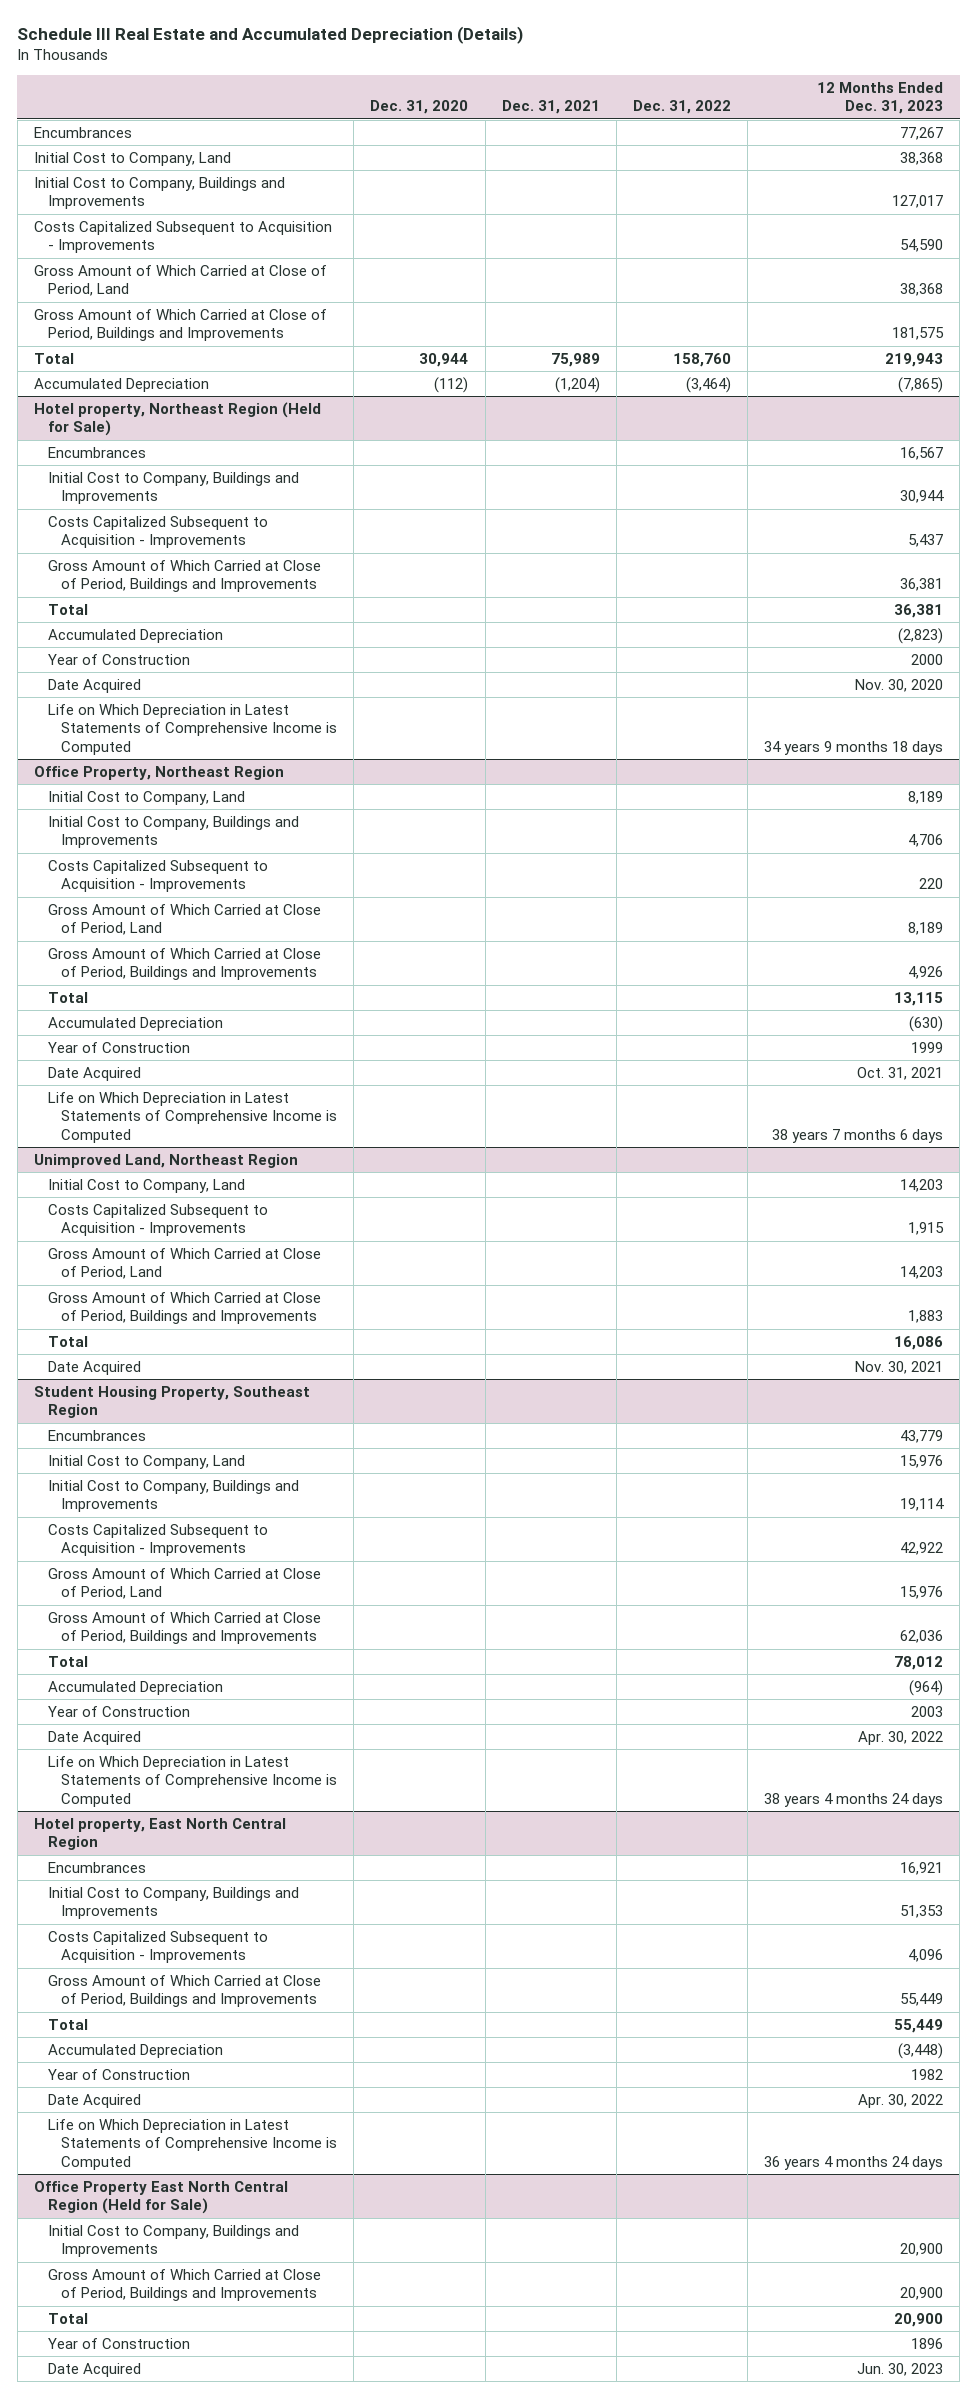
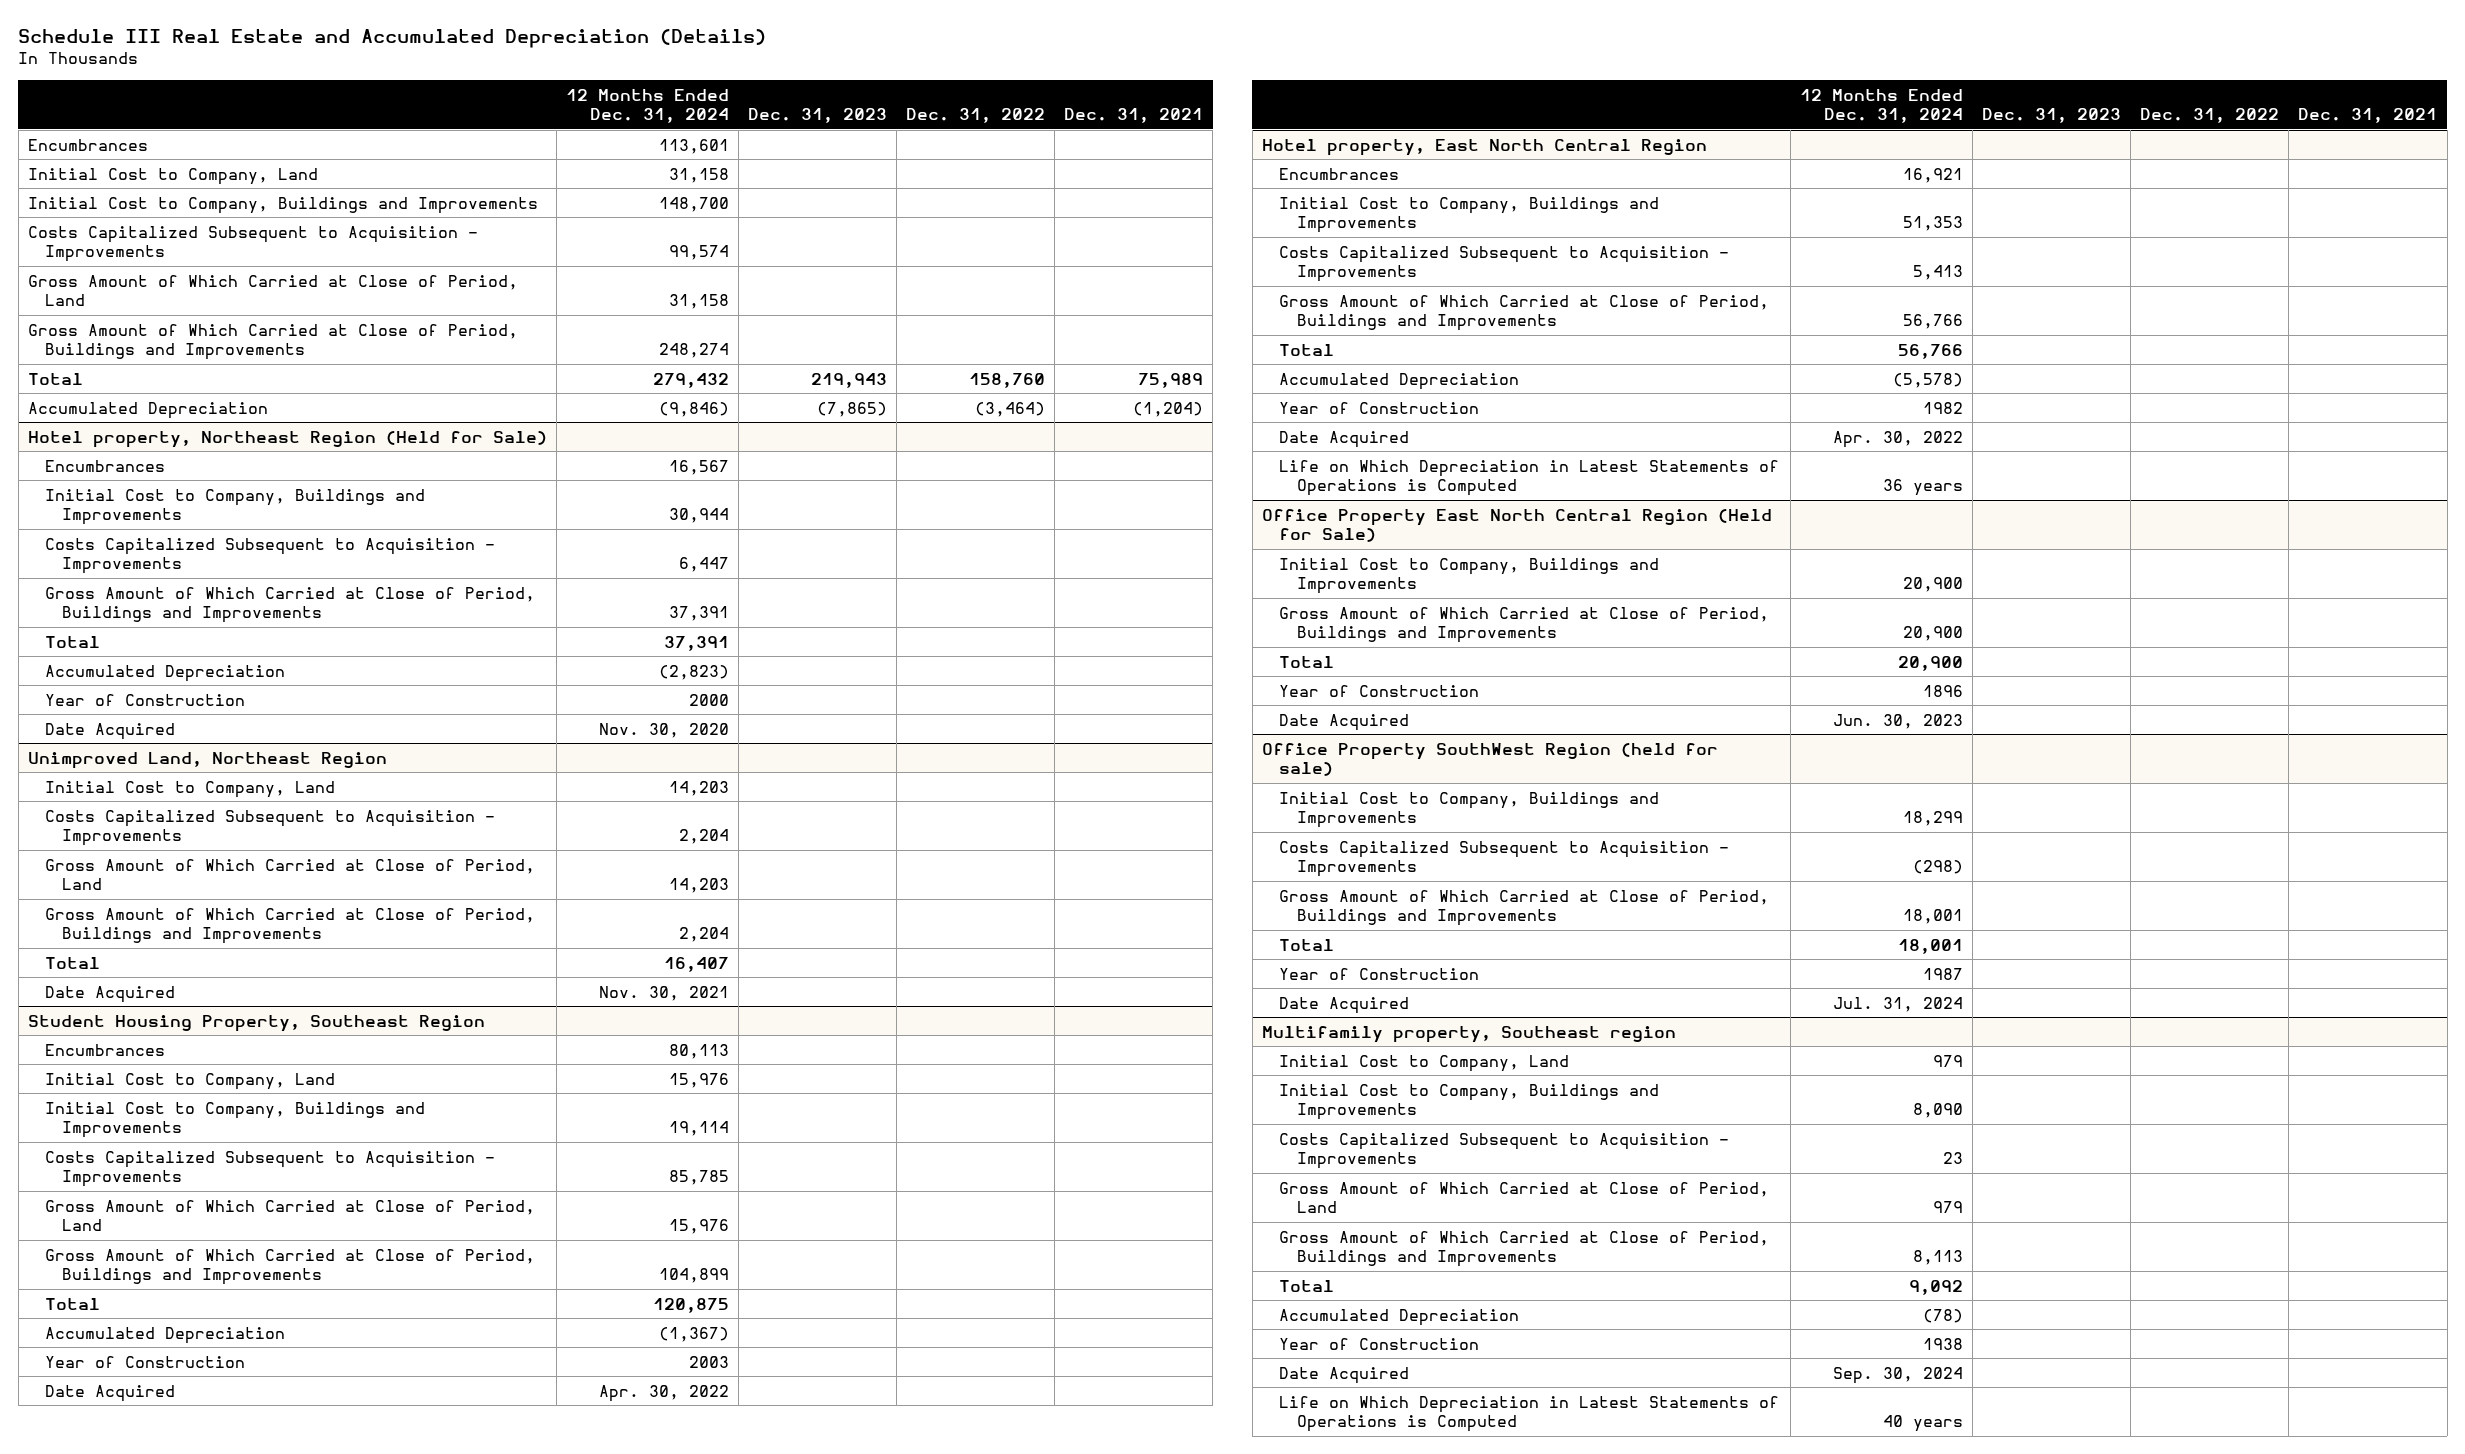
- | Dec. 31, 2020 | Dec. 31, 2021 | Dec. 31, 2022 | 12 Months Ended Dec. 31, 2023
+ | 12 Months Ended Dec. 31, 2024 | Dec. 31, 2023 | Dec. 31, 2022 | Dec. 31, 2021
@ Hotel property, Northeast Region (Held for Sale)
- Life on Which Depreciation in Latest Statements of Comprehensive Income is Computed | | | | 34 years 9 months 18 days
- Office Property, Northeast Region
- Initial Cost to Company, Land | | | | 8,189
- Initial Cost to Company, Buildings and Improvements | | | | 4,706
- Costs Capitalized Subsequent to Acquisition - Improvements | | | | 220
- Gross Amount of Which Carried at Close of Period, Land | | | | 8,189
- Gross Amount of Which Carried at Close of Period, Buildings and Improvements | | | | 4,926
- Total | | | | 13,115
- Accumulated Depreciation | | | | (630)
- Year of Construction | | | | 1999
- Date Acquired | | | | Oct. 31, 2021
- Life on Which Depreciation in Latest Statements of Comprehensive Income is Computed | | | | 38 years 7 months 6 days
@ Student Housing Property, Southeast Region
- Life on Which Depreciation in Latest Statements of Comprehensive Income is Computed | | | | 38 years 4 months 24 days
@ Hotel property, East North Central Region
- Life on Which Depreciation in Latest Statements of Comprehensive Income is Computed | | | | 36 years 4 months 24 days
+ Life on Which Depreciation in Latest Statements of Operations is Computed | 36 years | | |
+ Office Property SouthWest Region (held for sale)
+ Initial Cost to Company, Buildings and Improvements | 18,299 | | |
+ Costs Capitalized Subsequent to Acquisition - Improvements | (298) | | |
+ Gross Amount of Which Carried at Close of Period, Buildings and Improvements | 18,001 | | |
+ Total | 18,001 | | |
+ Year of Construction | 1987 | | |
+ Date Acquired | Jul. 31, 2024 | | |
+ Multifamily property, Southeast region
+ Initial Cost to Company, Land | 979 | | |
+ Initial Cost to Company, Buildings and Improvements | 8,090 | | |
+ Costs Capitalized Subsequent to Acquisition - Improvements | 23 | | |
+ Gross Amount of Which Carried at Close of Period, Land | 979 | | |
+ Gross Amount of Which Carried at Close of Period, Buildings and Improvements | 8,113 | | |
+ Total | 9,092 | | |
+ Accumulated Depreciation | (78) | | |
+ Year of Construction | 1938 | | |
+ Date Acquired | Sep. 30, 2024 | | |
+ Life on Which Depreciation in Latest Statements of Operations is Computed | 40 years | | |

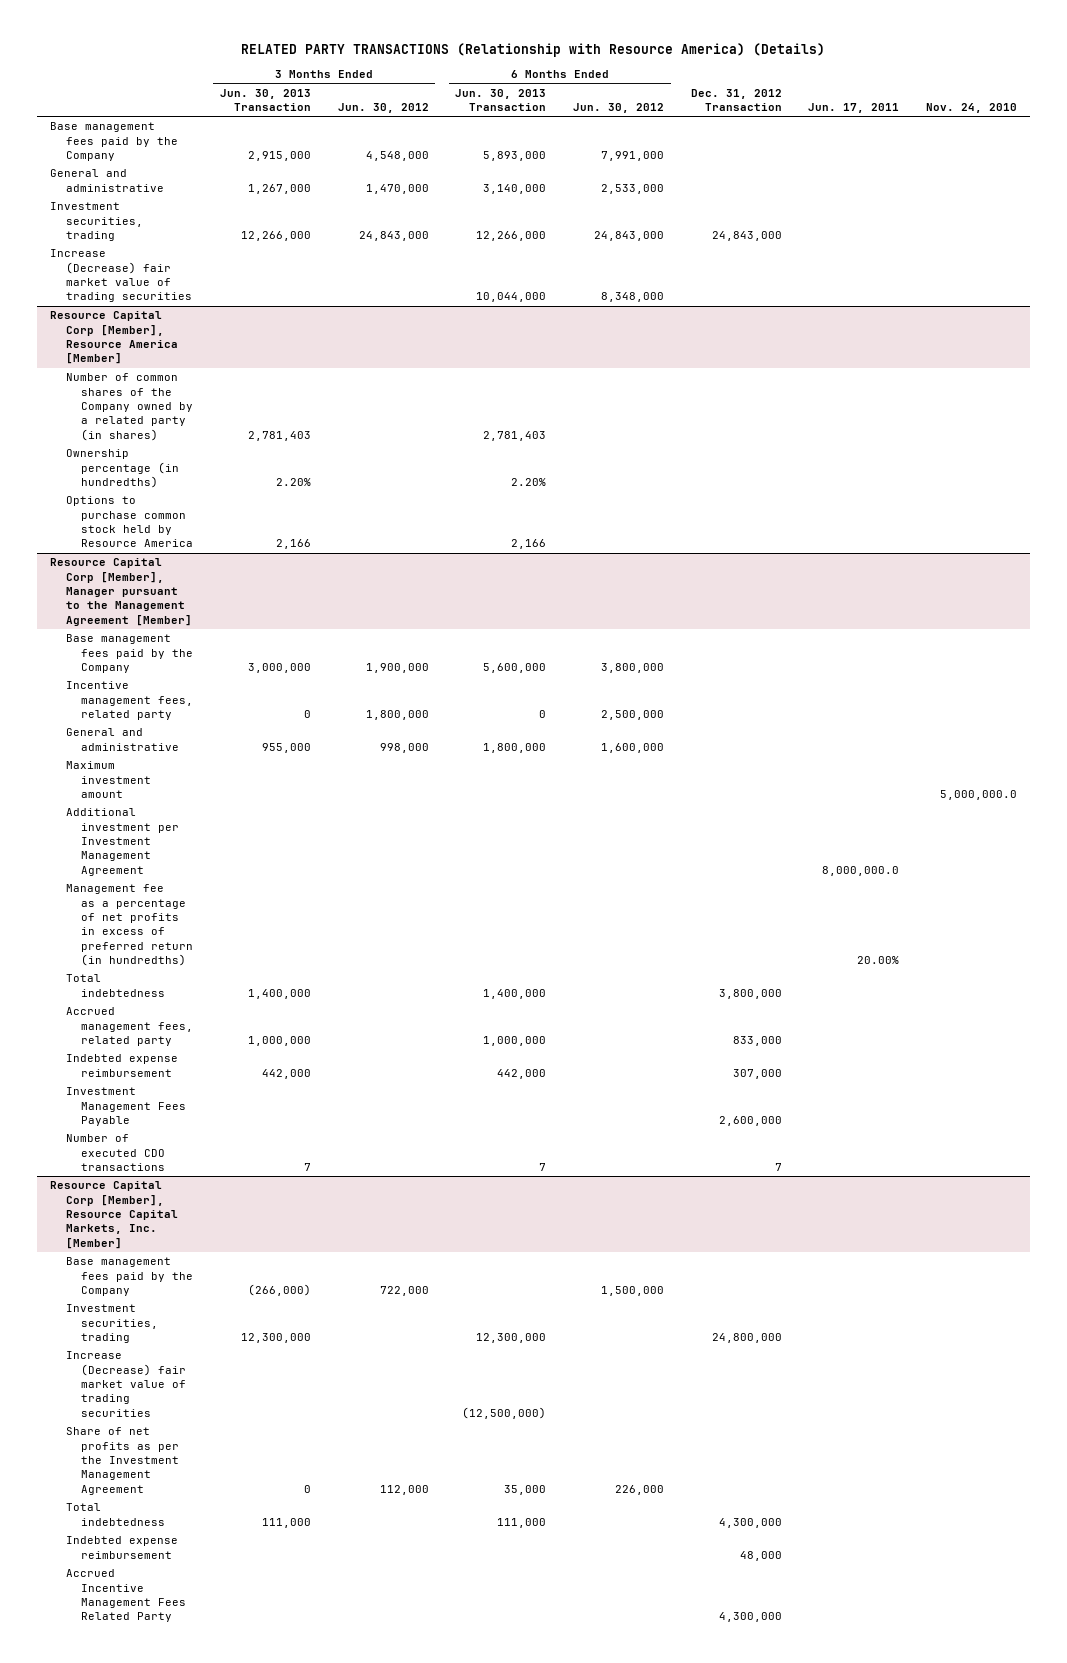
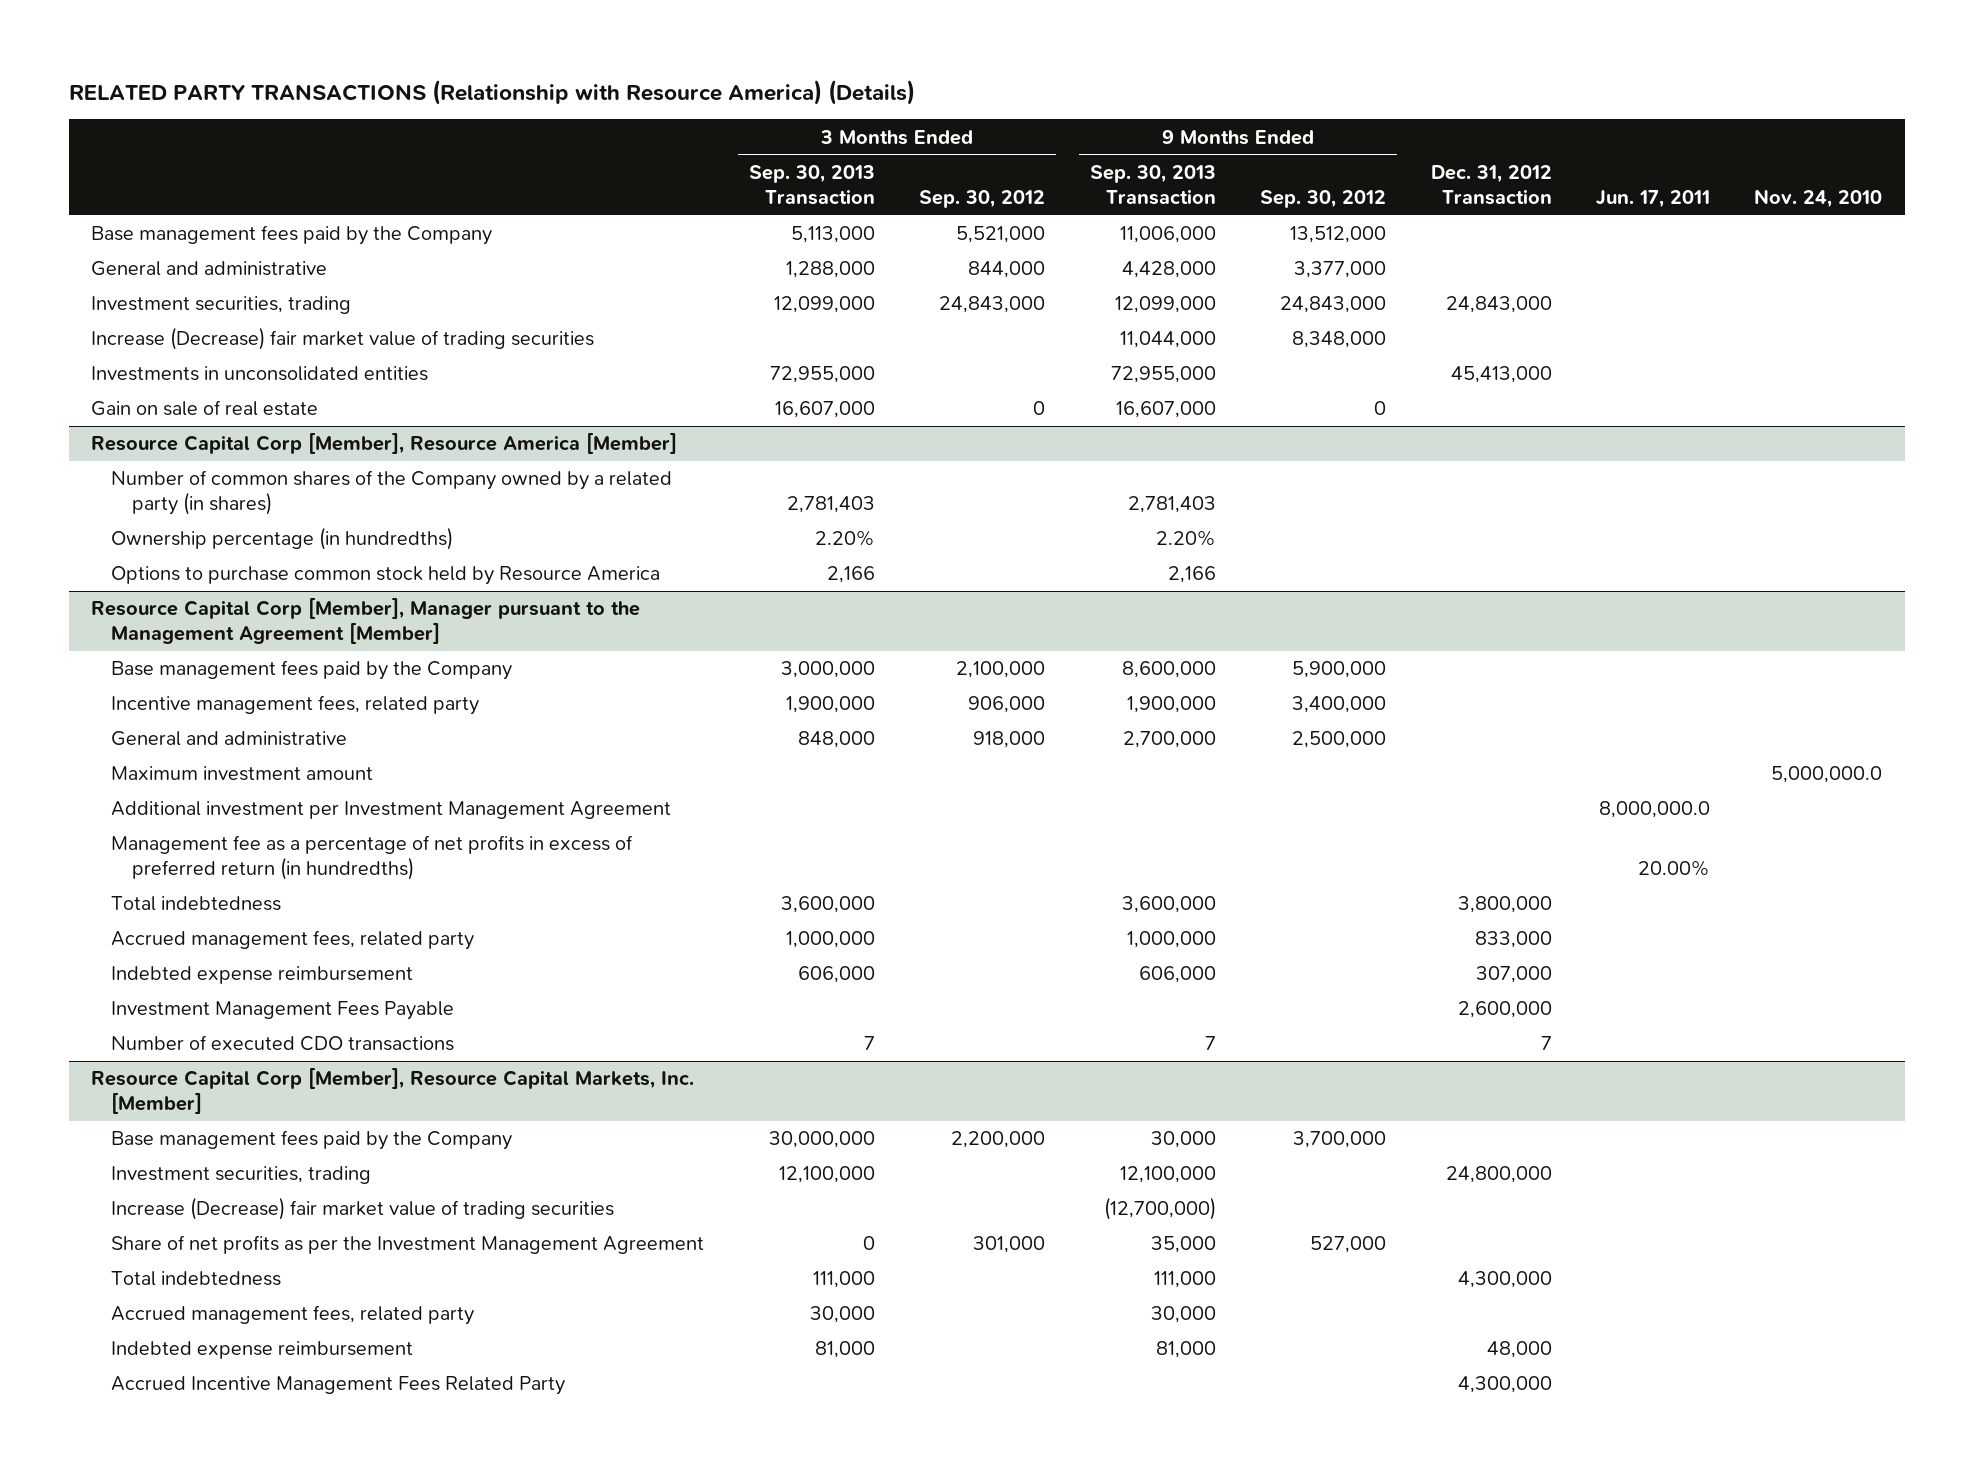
- | 3 Months Ended Jun. 30, 2013 Transaction | 3 Months Ended Jun. 30, 2012 | 6 Months Ended Jun. 30, 2013 Transaction | 6 Months Ended Jun. 30, 2012 | Dec. 31, 2012 Transaction | Jun. 17, 2011 | Nov. 24, 2010
+ | 3 Months Ended Sep. 30, 2013 Transaction | 3 Months Ended Sep. 30, 2012 | 9 Months Ended Sep. 30, 2013 Transaction | 9 Months Ended Sep. 30, 2012 | Dec. 31, 2012 Transaction | Jun. 17, 2011 | Nov. 24, 2010
+ Investments in unconsolidated entities | 72,955,000 | | 72,955,000 | | 45,413,000 | |
+ Gain on sale of real estate | 16,607,000 | 0 | 16,607,000 | 0 | | |
@ Resource Capital Corp [Member], Resource Capital Markets, Inc. [Member]
+ Accrued management fees, related party | 30,000 | | 30,000 | | | |

